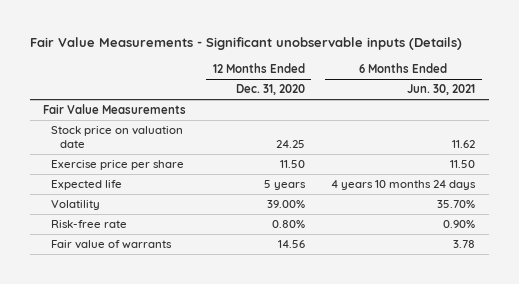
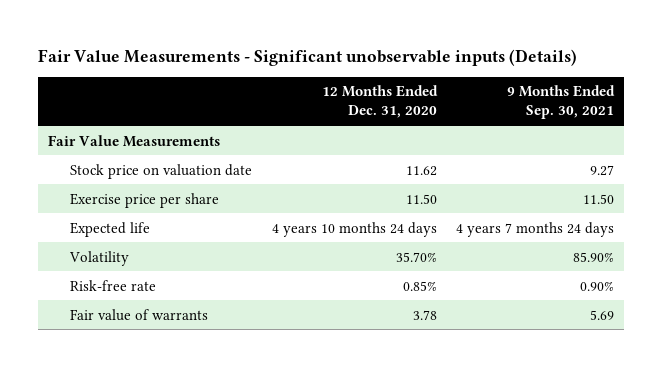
- | 12 Months Ended Dec. 31, 2020 | 6 Months Ended Jun. 30, 2021
+ | 12 Months Ended Dec. 31, 2020 | 9 Months Ended Sep. 30, 2021
- Stock price on valuation date | 24.25 | 11.62
+ Stock price on valuation date | 11.62 | 9.27
- Expected life | 5 years | 4 years 10 months 24 days
- Volatility | 39.00% | 35.70%
- Risk-free rate | 0.80% | 0.90%
- Fair value of warrants | 14.56 | 3.78
+ Expected life | 4 years 10 months 24 days | 4 years 7 months 24 days
+ Volatility | 35.70% | 85.90%
+ Risk-free rate | 0.85% | 0.90%
+ Fair value of warrants | 3.78 | 5.69

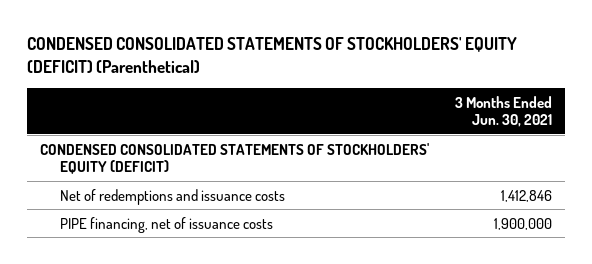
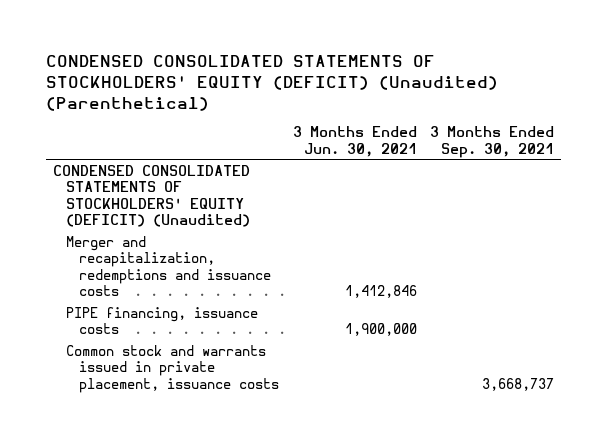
- CONDENSED CONSOLIDATED STATEMENTS OF STOCKHOLDERS' EQUITY (DEFICIT) (Parenthetical)
+ CONDENSED CONSOLIDATED STATEMENTS OF STOCKHOLDERS' EQUITY (DEFICIT) (Unaudited) (Parenthetical)
- | 3 Months Ended Jun. 30, 2021
+ | 3 Months Ended Jun. 30, 2021 | 3 Months Ended Sep. 30, 2021
- CONDENSED CONSOLIDATED STATEMENTS OF STOCKHOLDERS' EQUITY (DEFICIT)
- Net of redemptions and issuance costs | 1,412,846
- PIPE financing, net of issuance costs | 1,900,000
+ CONDENSED CONSOLIDATED STATEMENTS OF STOCKHOLDERS' EQUITY (DEFICIT) (Unaudited)
+ Merger and recapitalization, redemptions and issuance costs | 1,412,846 |
+ PIPE financing, issuance costs | 1,900,000 |
+ Common stock and warrants issued in private placement, issuance costs | | 3,668,737

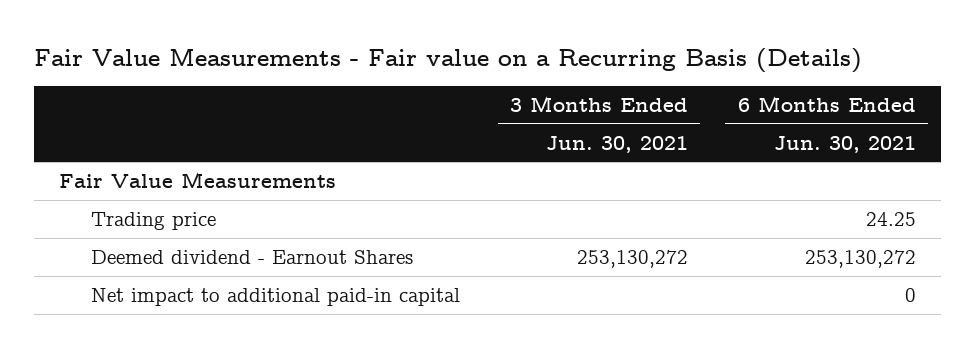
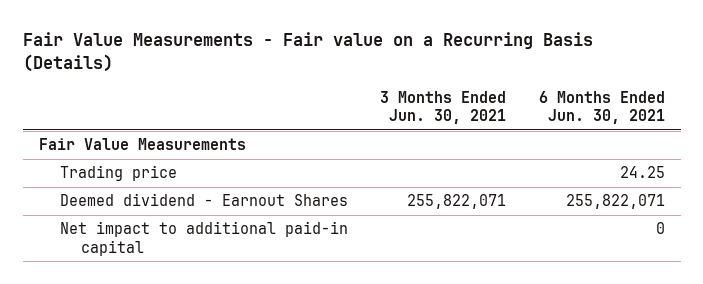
- Deemed dividend - Earnout Shares | 253,130,272 | 253,130,272
+ Deemed dividend - Earnout Shares | 255,822,071 | 255,822,071

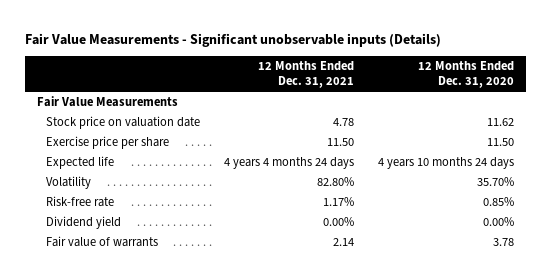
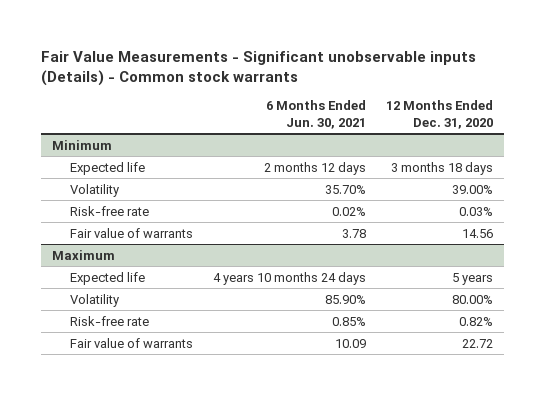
- Fair Value Measurements - Significant unobservable inputs (Details)
+ Fair Value Measurements - Significant unobservable inputs (Details) - Common stock warrants
- | 12 Months Ended Dec. 31, 2021 | 12 Months Ended Dec. 31, 2020
+ | 6 Months Ended Jun. 30, 2021 | 12 Months Ended Dec. 31, 2020
- Fair Value Measurements
- Stock price on valuation date | 4.78 | 11.62
- Exercise price per share | 11.50 | 11.50
- Expected life | 4 years 4 months 24 days | 4 years 10 months 24 days
- Volatility | 82.80% | 35.70%
- Risk-free rate | 1.17% | 0.85%
- Dividend yield | 0.00% | 0.00%
- Fair value of warrants | 2.14 | 3.78
+ Minimum
+ Expected life | 2 months 12 days | 3 months 18 days
+ Volatility | 35.70% | 39.00%
+ Risk-free rate | 0.02% | 0.03%
+ Fair value of warrants | 3.78 | 14.56
+ Maximum
+ Expected life | 4 years 10 months 24 days | 5 years
+ Volatility | 85.90% | 80.00%
+ Risk-free rate | 0.85% | 0.82%
+ Fair value of warrants | 10.09 | 22.72

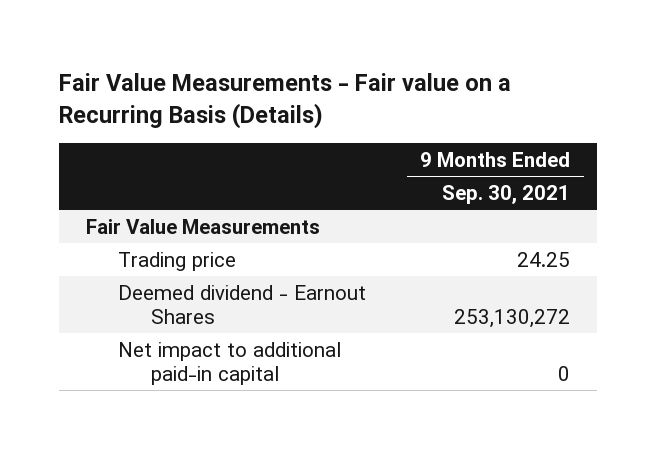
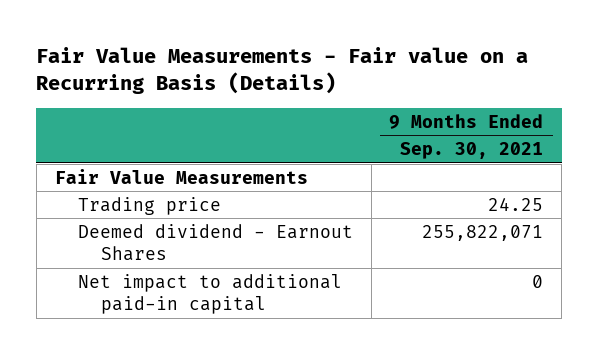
- Deemed dividend - Earnout Shares | 253,130,272
+ Deemed dividend - Earnout Shares | 255,822,071

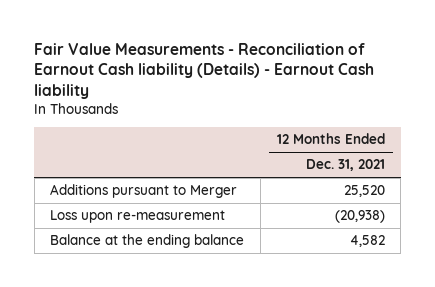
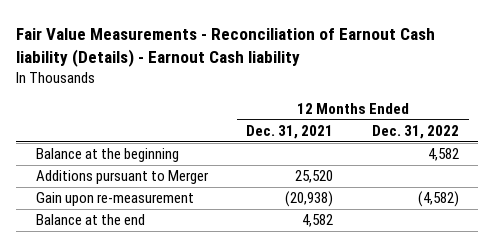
- | 12 Months Ended Dec. 31, 2021
+ | 12 Months Ended Dec. 31, 2021 | 12 Months Ended Dec. 31, 2022
+ Balance at the beginning | | 4,582
- Loss upon re-measurement | (20,938)
- Balance at the ending balance | 4,582
+ Gain upon re-measurement | (20,938) | (4,582)
+ Balance at the end | 4,582 |

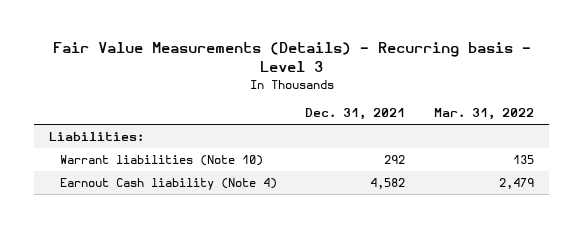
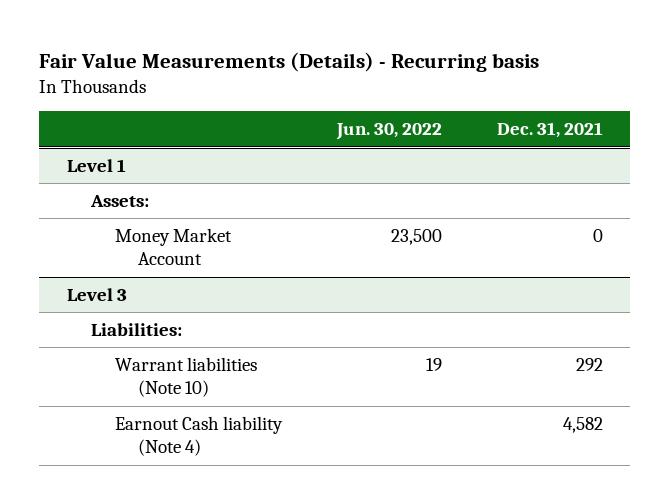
- Fair Value Measurements (Details) - Recurring basis - Level 3
+ Fair Value Measurements (Details) - Recurring basis
- | Dec. 31, 2021 | Mar. 31, 2022
+ | Jun. 30, 2022 | Dec. 31, 2021
+ Level 1
+ Assets:
+ Money Market Account | 23,500 | 0
+ Level 3

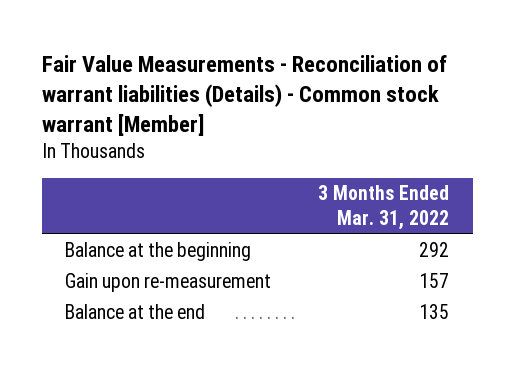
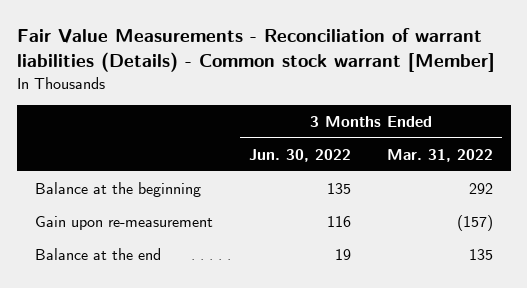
- | 3 Months Ended Mar. 31, 2022
+ | 3 Months Ended Jun. 30, 2022 | 3 Months Ended Mar. 31, 2022
- Gain upon re-measurement | 157
+ Gain upon re-measurement | 116 | (157)

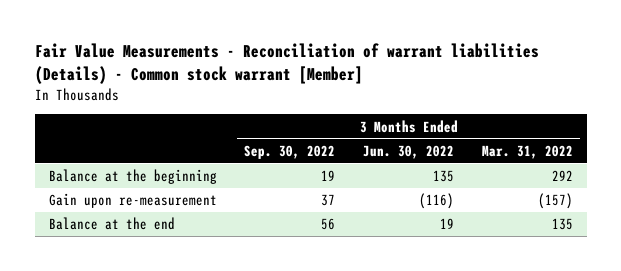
- | 3 Months Ended Jun. 30, 2022 | 3 Months Ended Mar. 31, 2022
+ | 3 Months Ended Sep. 30, 2022 | 3 Months Ended Jun. 30, 2022 | 3 Months Ended Mar. 31, 2022
- Gain upon re-measurement | 116 | (157)
+ Gain upon re-measurement | 37 | (116) | (157)

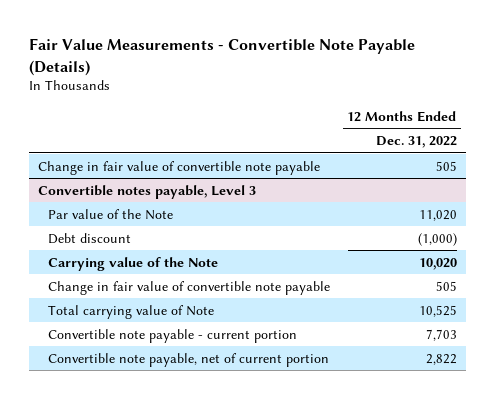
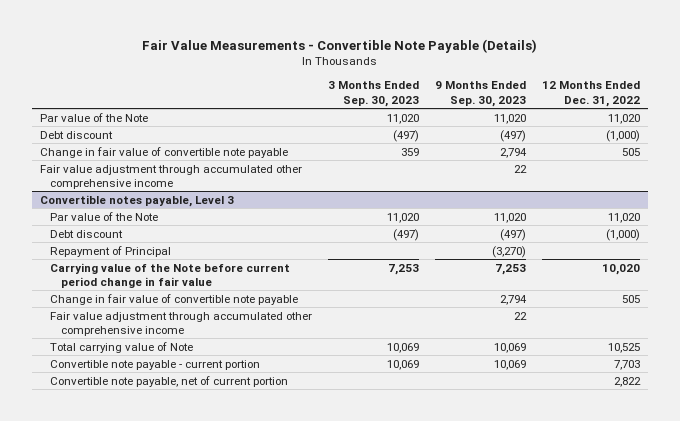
- | 12 Months Ended Dec. 31, 2022
+ | 3 Months Ended Sep. 30, 2023 | 9 Months Ended Sep. 30, 2023 | 12 Months Ended Dec. 31, 2022
+ Par value of the Note | 11,020 | 11,020 | 11,020
+ Debt discount | (497) | (497) | (1,000)
+ Fair value adjustment through accumulated other comprehensive income | | 22 |
@ Convertible notes payable, Level 3
- Carrying value of the Note | 10,020
+ Repayment of Principal | | (3,270) |
+ Carrying value of the Note before current period change in fair value | 7,253 | 7,253 | 10,020
+ Fair value adjustment through accumulated other comprehensive income | | 22 |

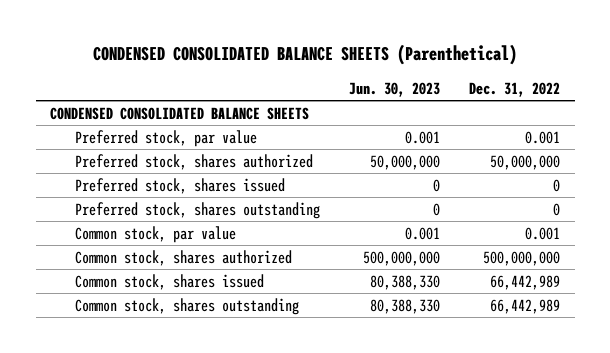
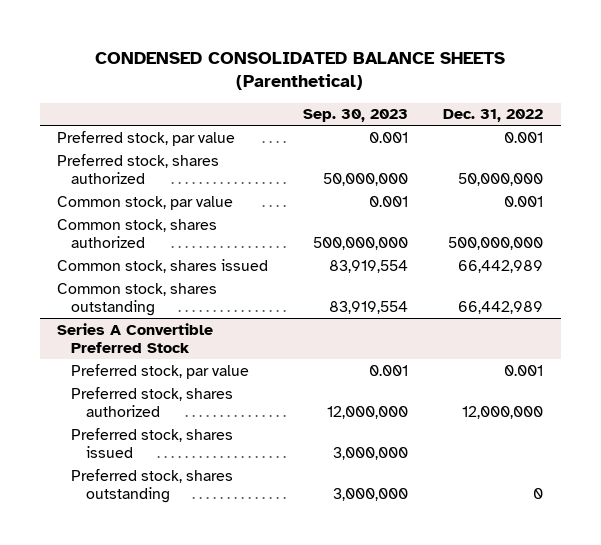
- | Jun. 30, 2023 | Dec. 31, 2022
+ | Sep. 30, 2023 | Dec. 31, 2022
- CONDENSED CONSOLIDATED BALANCE SHEETS
- Preferred stock, shares issued | 0 | 0
- Preferred stock, shares outstanding | 0 | 0
+ Series A Convertible Preferred Stock
+ Preferred stock, par value | 0.001 | 0.001
+ Preferred stock, shares authorized | 12,000,000 | 12,000,000
+ Preferred stock, shares issued | 3,000,000 |
+ Preferred stock, shares outstanding | 3,000,000 | 0

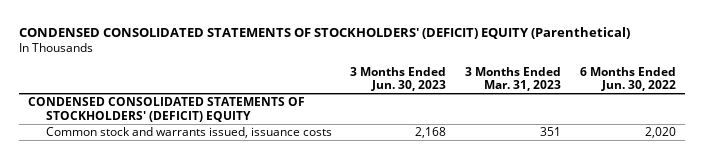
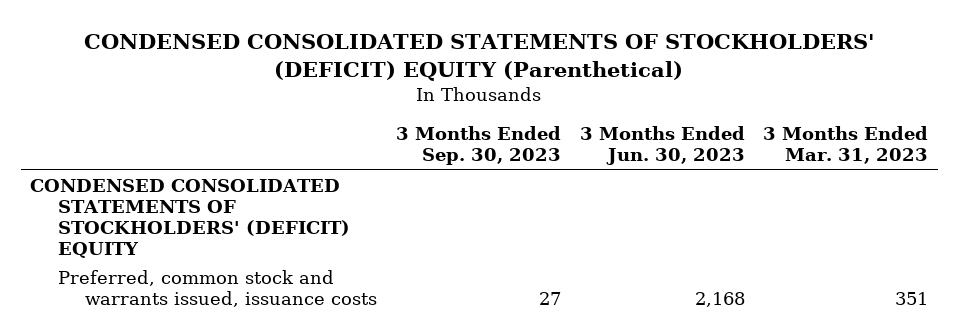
- | 3 Months Ended Jun. 30, 2023 | 3 Months Ended Mar. 31, 2023 | 6 Months Ended Jun. 30, 2022
+ | 3 Months Ended Sep. 30, 2023 | 3 Months Ended Jun. 30, 2023 | 3 Months Ended Mar. 31, 2023
- Common stock and warrants issued, issuance costs | 2,168 | 351 | 2,020
+ Preferred, common stock and warrants issued, issuance costs | 27 | 2,168 | 351

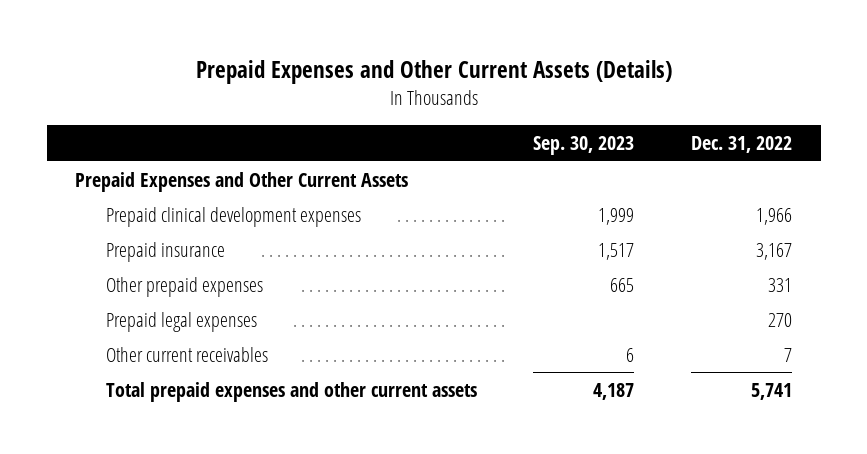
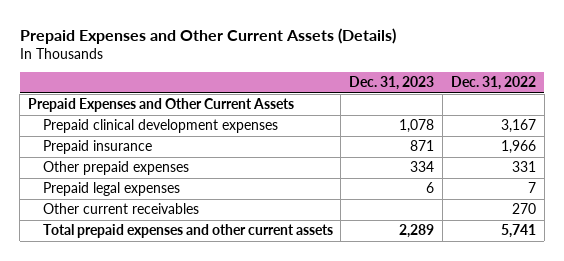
- | Sep. 30, 2023 | Dec. 31, 2022
+ | Dec. 31, 2023 | Dec. 31, 2022
- Prepaid clinical development expenses | 1,999 | 1,966
- Prepaid insurance | 1,517 | 3,167
+ Prepaid clinical development expenses | 1,078 | 3,167
+ Prepaid insurance | 871 | 1,966
- Prepaid legal expenses | | 270
- Other current receivables | 6 | 7
+ Prepaid legal expenses | 6 | 7
+ Other current receivables | | 270

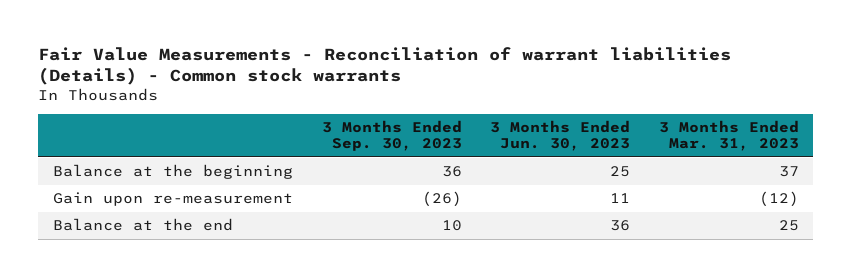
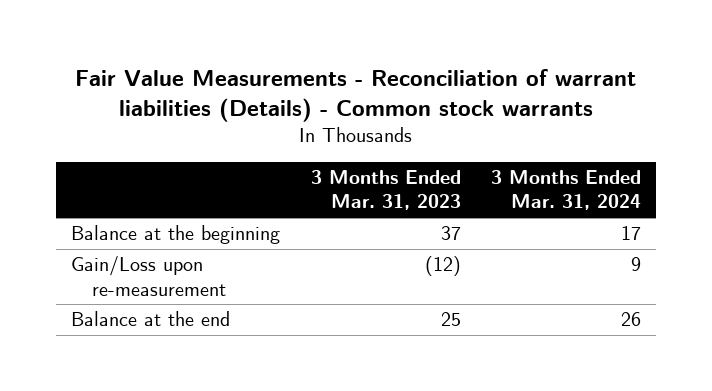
- | 3 Months Ended Sep. 30, 2023 | 3 Months Ended Jun. 30, 2023 | 3 Months Ended Mar. 31, 2023
+ | 3 Months Ended Mar. 31, 2023 | 3 Months Ended Mar. 31, 2024
- Gain upon re-measurement | (26) | 11 | (12)
+ Gain/Loss upon re-measurement | (12) | 9

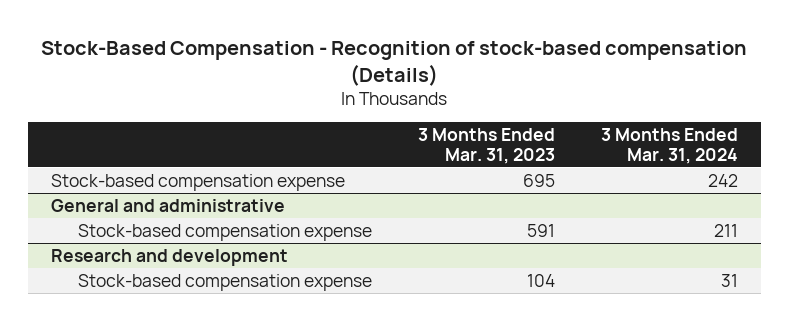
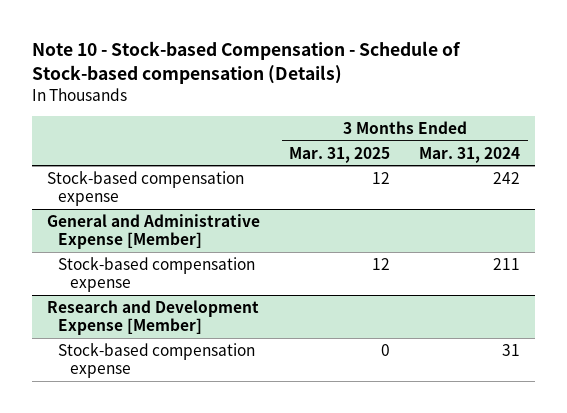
- Stock-Based Compensation - Recognition of stock-based compensation (Details)
+ Note 10 - Stock-based Compensation - Schedule of Stock-based compensation (Details)
- | 3 Months Ended Mar. 31, 2023 | 3 Months Ended Mar. 31, 2024
+ | 3 Months Ended Mar. 31, 2025 | 3 Months Ended Mar. 31, 2024
- General and administrative
+ General and Administrative Expense [Member]
- Research and development
+ Research and Development Expense [Member]

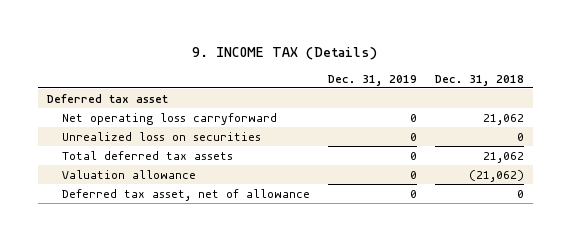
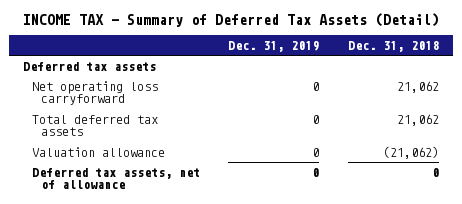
- 9. INCOME TAX (Details)
+ INCOME TAX - Summary of Deferred Tax Assets (Detail)
- Deferred tax asset
+ Deferred tax assets
- Unrealized loss on securities | 0 | 0
- Deferred tax asset, net of allowance | 0 | 0
+ Deferred tax assets, net of allowance | 0 | 0

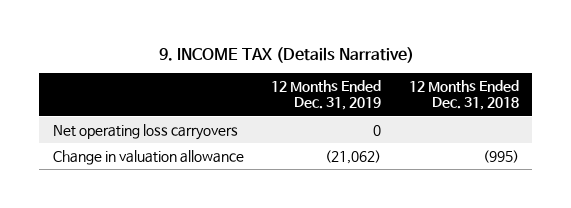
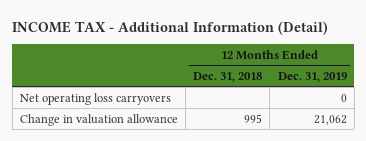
- 9. INCOME TAX (Details Narrative)
+ INCOME TAX - Additional Information (Detail)
- | 12 Months Ended Dec. 31, 2019 | 12 Months Ended Dec. 31, 2018
+ | 12 Months Ended Dec. 31, 2018 | 12 Months Ended Dec. 31, 2019
- Change in valuation allowance | (21,062) | (995)
+ Change in valuation allowance | 995 | 21,062

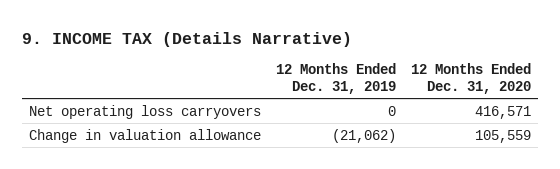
- INCOME TAX - Additional Information (Detail)
+ 9. INCOME TAX (Details Narrative)
- | 12 Months Ended Dec. 31, 2018 | 12 Months Ended Dec. 31, 2019
+ | 12 Months Ended Dec. 31, 2019 | 12 Months Ended Dec. 31, 2020
- Change in valuation allowance | 995 | 21,062
+ Change in valuation allowance | (21,062) | 105,559

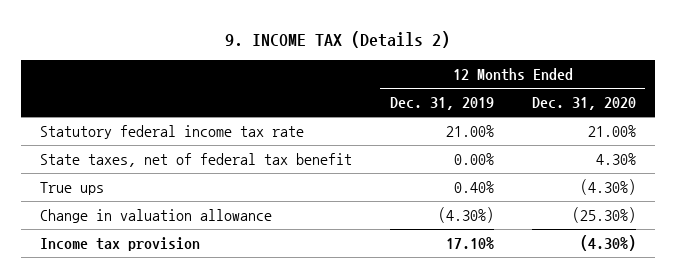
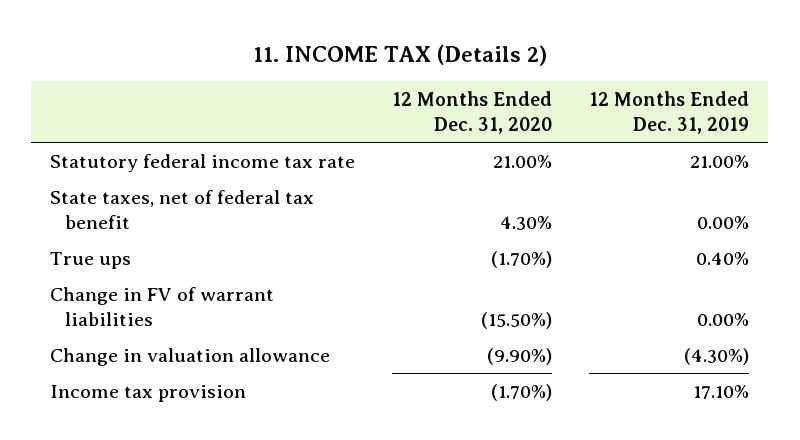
- 9. INCOME TAX (Details 2)
+ 11. INCOME TAX (Details 2)
- | 12 Months Ended Dec. 31, 2019 | 12 Months Ended Dec. 31, 2020
+ | 12 Months Ended Dec. 31, 2020 | 12 Months Ended Dec. 31, 2019
- True ups | 0.40% | (4.30%)
- Change in valuation allowance | (4.30%) | (25.30%)
- Income tax provision | 17.10% | (4.30%)
+ True ups | (1.70%) | 0.40%
+ Change in FV of warrant liabilities | (15.50%) | 0.00%
+ Change in valuation allowance | (9.90%) | (4.30%)
+ Income tax provision | (1.70%) | 17.10%

